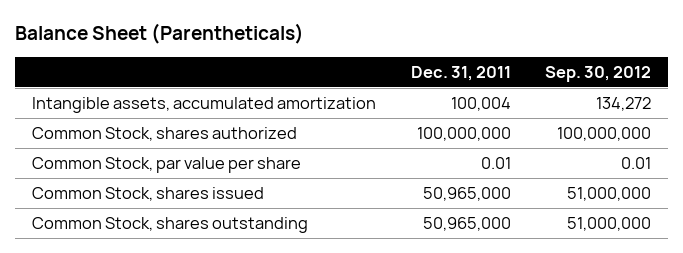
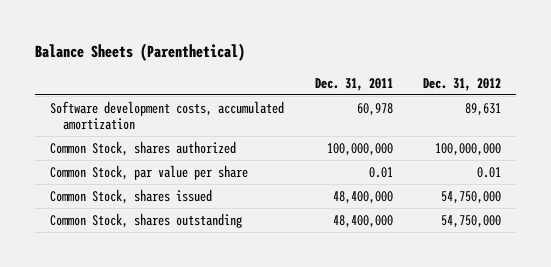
- Balance Sheet (Parentheticals)
+ Balance Sheets (Parenthetical)
- | Dec. 31, 2011 | Sep. 30, 2012
+ | Dec. 31, 2011 | Dec. 31, 2012
- Intangible assets, accumulated amortization | 100,004 | 134,272
+ Software development costs, accumulated amortization | 60,978 | 89,631
- Common Stock, shares issued | 50,965,000 | 51,000,000
- Common Stock, shares outstanding | 50,965,000 | 51,000,000
+ Common Stock, shares issued | 48,400,000 | 54,750,000
+ Common Stock, shares outstanding | 48,400,000 | 54,750,000

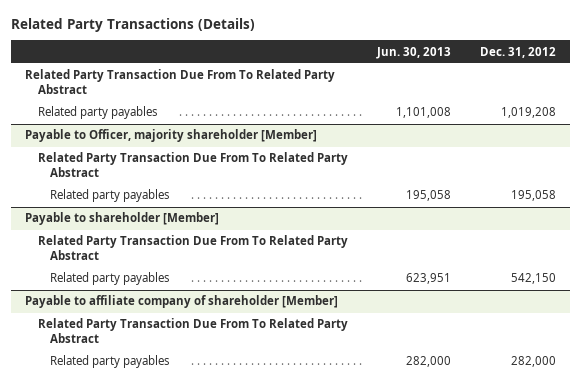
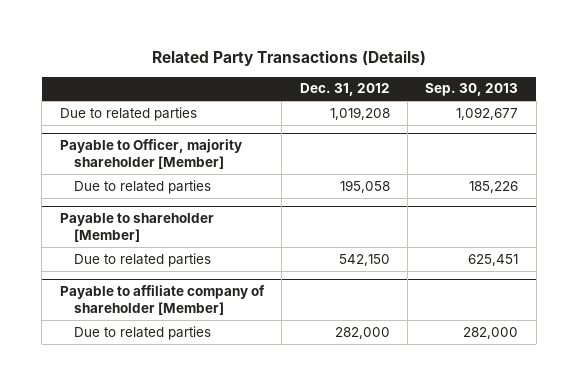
- | Jun. 30, 2013 | Dec. 31, 2012
+ | Dec. 31, 2012 | Sep. 30, 2013
- Related Party Transaction Due From To Related Party Abstract
- Related party payables | 1,101,008 | 1,019,208
+ Due to related parties | 1,019,208 | 1,092,677
@ Payable to Officer, majority shareholder [Member]
- Related Party Transaction Due From To Related Party Abstract
- Related party payables | 195,058 | 195,058
+ Due to related parties | 195,058 | 185,226
@ Payable to shareholder [Member]
- Related Party Transaction Due From To Related Party Abstract
- Related party payables | 623,951 | 542,150
+ Due to related parties | 542,150 | 625,451
@ Payable to affiliate company of shareholder [Member]
- Related Party Transaction Due From To Related Party Abstract
- Related party payables | 282,000 | 282,000
+ Due to related parties | 282,000 | 282,000

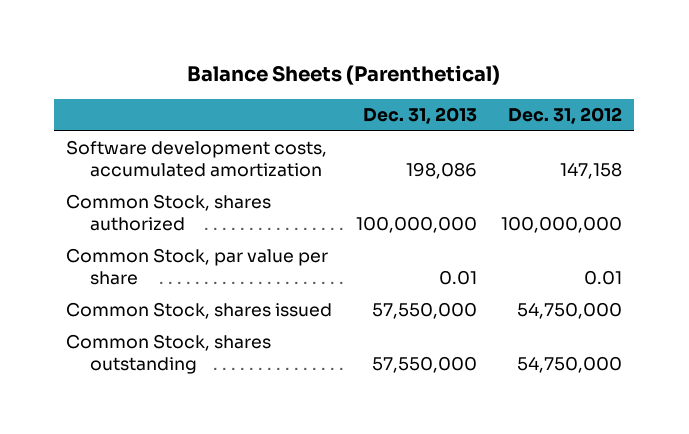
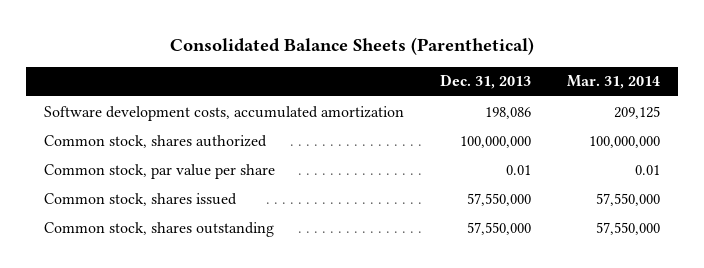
- Balance Sheets (Parenthetical)
+ Consolidated Balance Sheets (Parenthetical)
- | Dec. 31, 2013 | Dec. 31, 2012
+ | Dec. 31, 2013 | Mar. 31, 2014
- Common Stock, shares authorized | 100,000,000 | 100,000,000
- Common Stock, par value per share | 0.01 | 0.01
- Common Stock, shares issued | 57,550,000 | 54,750,000
- Common Stock, shares outstanding | 57,550,000 | 54,750,000
+ Common stock, shares authorized | 100,000,000 | 100,000,000
+ Common stock, par value per share | 0.01 | 0.01
+ Common stock, shares issued | 57,550,000 | 57,550,000
+ Common stock, shares outstanding | 57,550,000 | 57,550,000

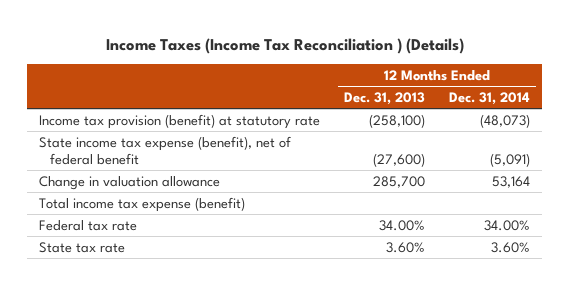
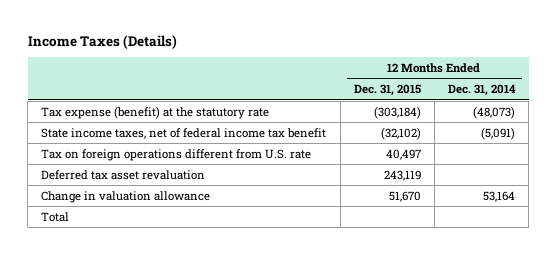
- Income Taxes (Income Tax Reconciliation ) (Details)
+ Income Taxes (Details)
- | 12 Months Ended Dec. 31, 2013 | 12 Months Ended Dec. 31, 2014
+ | 12 Months Ended Dec. 31, 2015 | 12 Months Ended Dec. 31, 2014
- Income tax provision (benefit) at statutory rate | (258,100) | (48,073)
- State income tax expense (benefit), net of federal benefit | (27,600) | (5,091)
+ Tax expense (benefit) at the statutory rate | (303,184) | (48,073)
+ State income taxes, net of federal income tax benefit | (32,102) | (5,091)
+ Tax on foreign operations different from U.S. rate | 40,497 |
+ Deferred tax asset revaluation | 243,119 |
- Total income tax expense (benefit)
- Federal tax rate | 34.00% | 34.00%
- State tax rate | 3.60% | 3.60%
+ Total

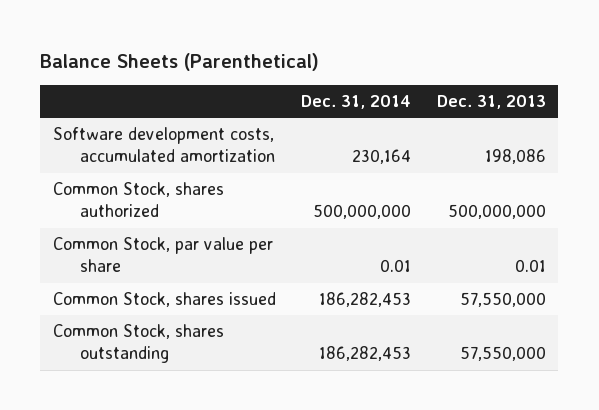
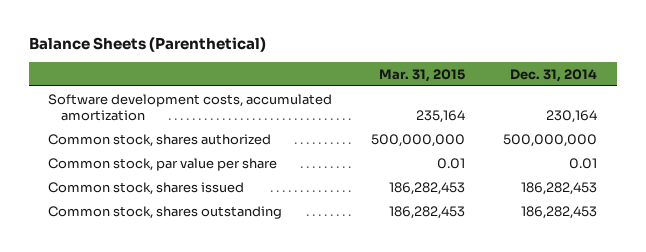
- | Dec. 31, 2014 | Dec. 31, 2013
+ | Mar. 31, 2015 | Dec. 31, 2014
- Common Stock, shares authorized | 500,000,000 | 500,000,000
- Common Stock, par value per share | 0.01 | 0.01
- Common Stock, shares issued | 186,282,453 | 57,550,000
- Common Stock, shares outstanding | 186,282,453 | 57,550,000
+ Common stock, shares authorized | 500,000,000 | 500,000,000
+ Common stock, par value per share | 0.01 | 0.01
+ Common stock, shares issued | 186,282,453 | 186,282,453
+ Common stock, shares outstanding | 186,282,453 | 186,282,453

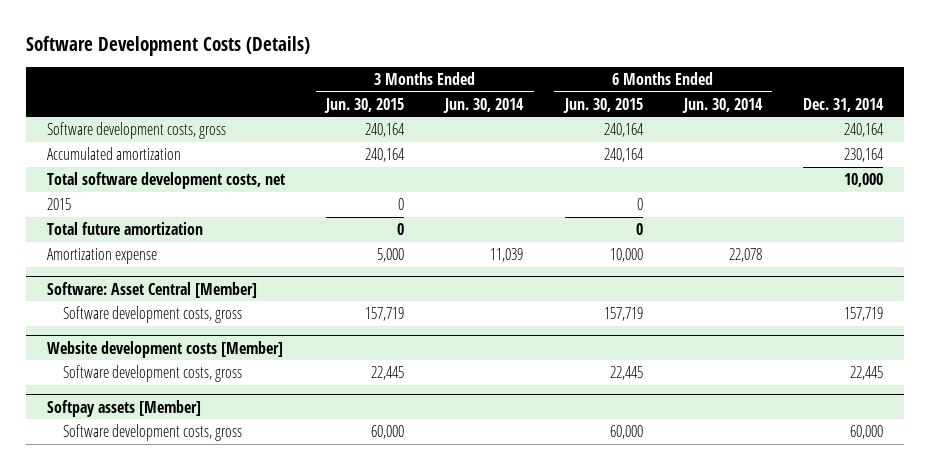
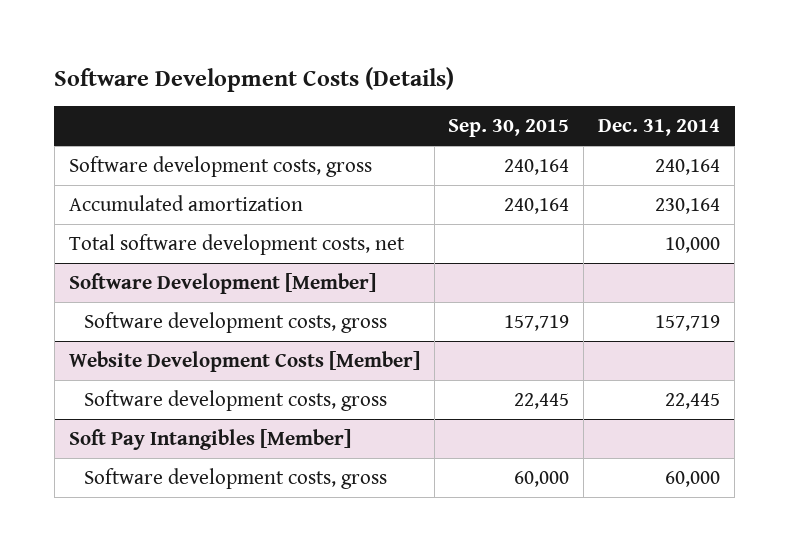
- | 3 Months Ended Jun. 30, 2015 | 3 Months Ended Jun. 30, 2014 | 6 Months Ended Jun. 30, 2015 | 6 Months Ended Jun. 30, 2014 | Dec. 31, 2014
+ | Sep. 30, 2015 | Dec. 31, 2014
- 2015 | 0 | | 0 | |
- Total future amortization | 0 | | 0 | |
- Amortization expense | 5,000 | 11,039 | 10,000 | 22,078 |
- Software: Asset Central [Member]
+ Software Development [Member]
- Website development costs [Member]
+ Website Development Costs [Member]
- Softpay assets [Member]
+ Soft Pay Intangibles [Member]

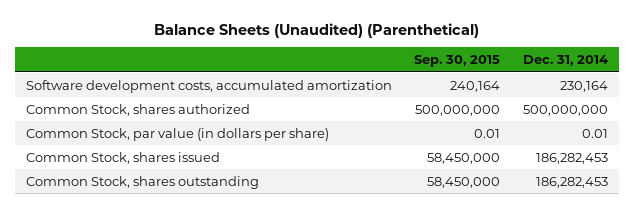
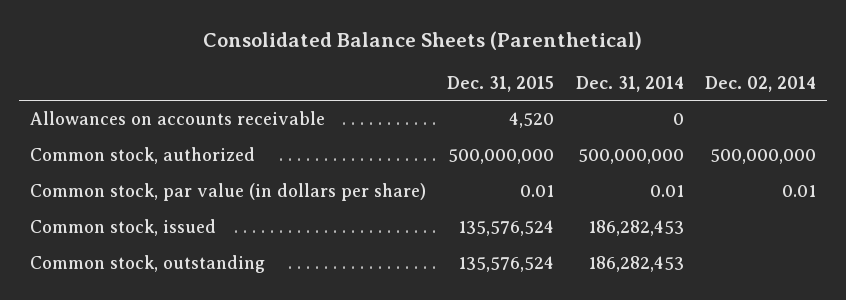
- Balance Sheets (Unaudited) (Parenthetical)
+ Consolidated Balance Sheets (Parenthetical)
- | Sep. 30, 2015 | Dec. 31, 2014
+ | Dec. 31, 2015 | Dec. 31, 2014 | Dec. 02, 2014
- Software development costs, accumulated amortization | 240,164 | 230,164
- Common Stock, shares authorized | 500,000,000 | 500,000,000
- Common Stock, par value (in dollars per share) | 0.01 | 0.01
- Common Stock, shares issued | 58,450,000 | 186,282,453
- Common Stock, shares outstanding | 58,450,000 | 186,282,453
+ Allowances on accounts receivable | 4,520 | 0 |
+ Common stock, authorized | 500,000,000 | 500,000,000 | 500,000,000
+ Common stock, par value (in dollars per share) | 0.01 | 0.01 | 0.01
+ Common stock, issued | 135,576,524 | 186,282,453 |
+ Common stock, outstanding | 135,576,524 | 186,282,453 |

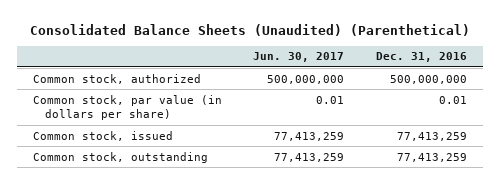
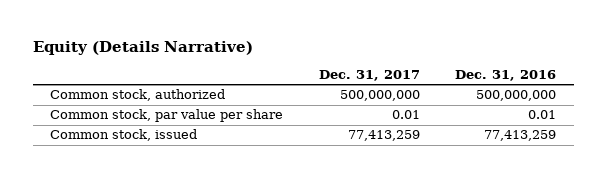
- Consolidated Balance Sheets (Unaudited) (Parenthetical)
+ Equity (Details Narrative)
- | Jun. 30, 2017 | Dec. 31, 2016
+ | Dec. 31, 2017 | Dec. 31, 2016
- Common stock, par value (in dollars per share) | 0.01 | 0.01
+ Common stock, par value per share | 0.01 | 0.01
- Common stock, outstanding | 77,413,259 | 77,413,259

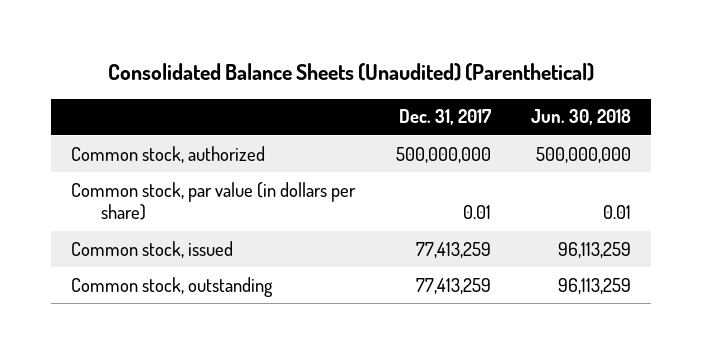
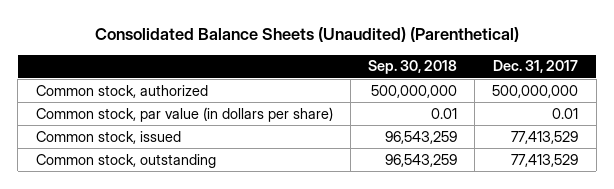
- | Dec. 31, 2017 | Jun. 30, 2018
+ | Sep. 30, 2018 | Dec. 31, 2017
- Common stock, issued | 77,413,259 | 96,113,259
- Common stock, outstanding | 77,413,259 | 96,113,259
+ Common stock, issued | 96,543,259 | 77,413,529
+ Common stock, outstanding | 96,543,259 | 77,413,529

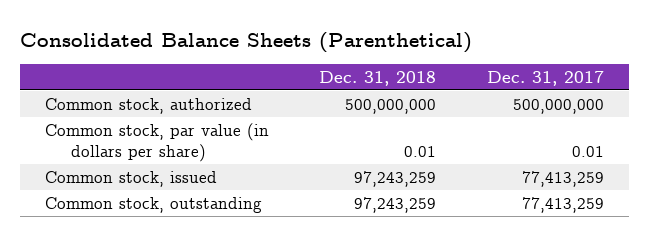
- Consolidated Balance Sheets (Unaudited) (Parenthetical)
+ Consolidated Balance Sheets (Parenthetical)
- | Sep. 30, 2018 | Dec. 31, 2017
+ | Dec. 31, 2018 | Dec. 31, 2017
- Common stock, issued | 96,543,259 | 77,413,529
- Common stock, outstanding | 96,543,259 | 77,413,529
+ Common stock, issued | 97,243,259 | 77,413,259
+ Common stock, outstanding | 97,243,259 | 77,413,259

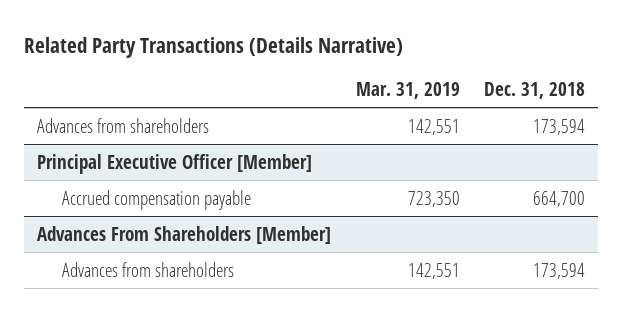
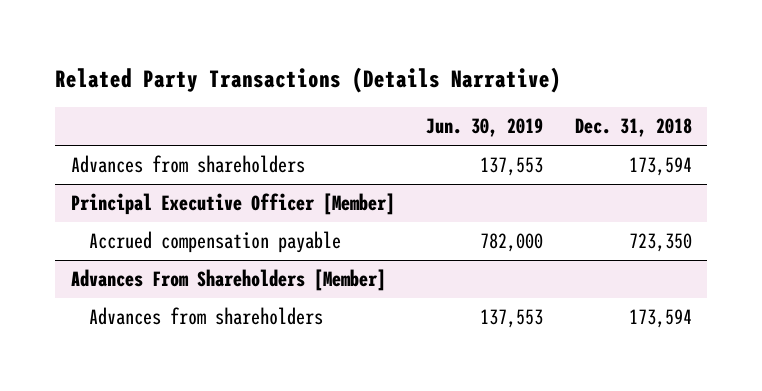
- | Mar. 31, 2019 | Dec. 31, 2018
+ | Jun. 30, 2019 | Dec. 31, 2018
@ Principal Executive Officer [Member]
- Accrued compensation payable | 723,350 | 664,700
+ Accrued compensation payable | 782,000 | 723,350

